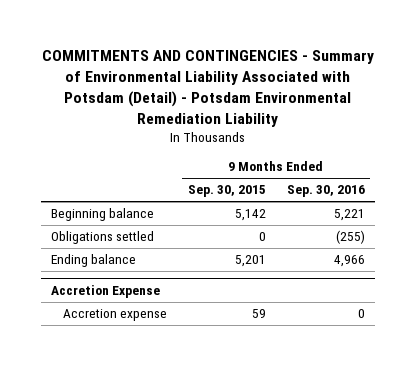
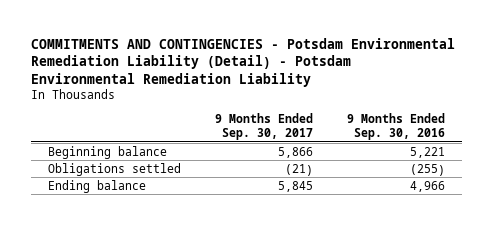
- COMMITMENTS AND CONTINGENCIES - Summary of Environmental Liability Associated with Potsdam (Detail) - Potsdam Environmental Remediation Liability
+ COMMITMENTS AND CONTINGENCIES - Potsdam Environmental Remediation Liability (Detail) - Potsdam Environmental Remediation Liability
- | 9 Months Ended Sep. 30, 2015 | 9 Months Ended Sep. 30, 2016
+ | 9 Months Ended Sep. 30, 2017 | 9 Months Ended Sep. 30, 2016
- Accretion Expense
- Accretion expense | 59 | 0

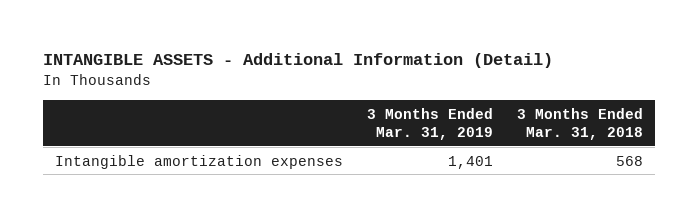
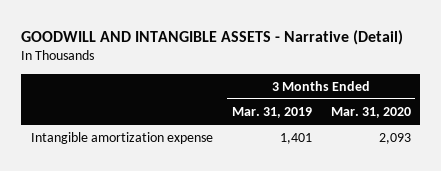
- INTANGIBLE ASSETS - Additional Information (Detail)
+ GOODWILL AND INTANGIBLE ASSETS - Narrative (Detail)
- | 3 Months Ended Mar. 31, 2019 | 3 Months Ended Mar. 31, 2018
+ | 3 Months Ended Mar. 31, 2019 | 3 Months Ended Mar. 31, 2020
- Intangible amortization expenses | 1,401 | 568
+ Intangible amortization expense | 1,401 | 2,093

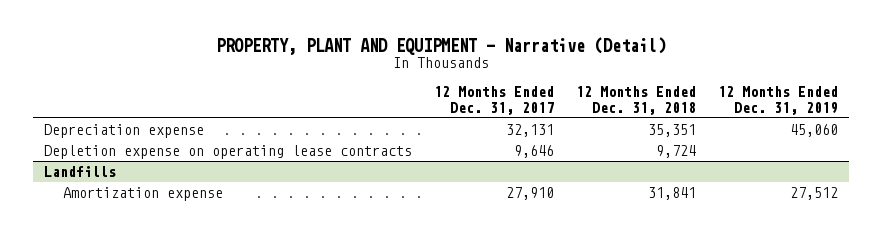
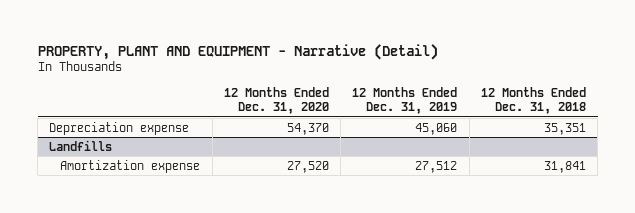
- | 12 Months Ended Dec. 31, 2017 | 12 Months Ended Dec. 31, 2018 | 12 Months Ended Dec. 31, 2019
+ | 12 Months Ended Dec. 31, 2020 | 12 Months Ended Dec. 31, 2019 | 12 Months Ended Dec. 31, 2018
- Depletion expense on operating lease contracts | 9,646 | 9,724 |

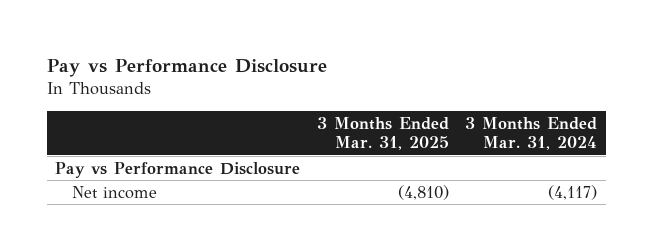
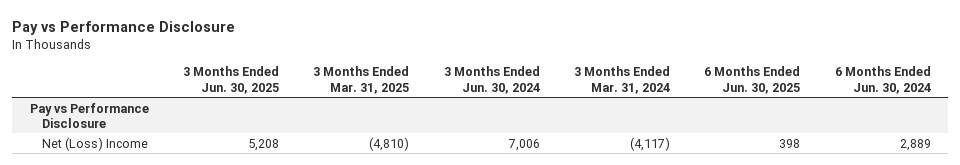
- | 3 Months Ended Mar. 31, 2025 | 3 Months Ended Mar. 31, 2024
+ | 3 Months Ended Jun. 30, 2025 | 3 Months Ended Mar. 31, 2025 | 3 Months Ended Jun. 30, 2024 | 3 Months Ended Mar. 31, 2024 | 6 Months Ended Jun. 30, 2025 | 6 Months Ended Jun. 30, 2024
- Net income | (4,810) | (4,117)
+ Net (Loss) Income | 5,208 | (4,810) | 7,006 | (4,117) | 398 | 2,889

